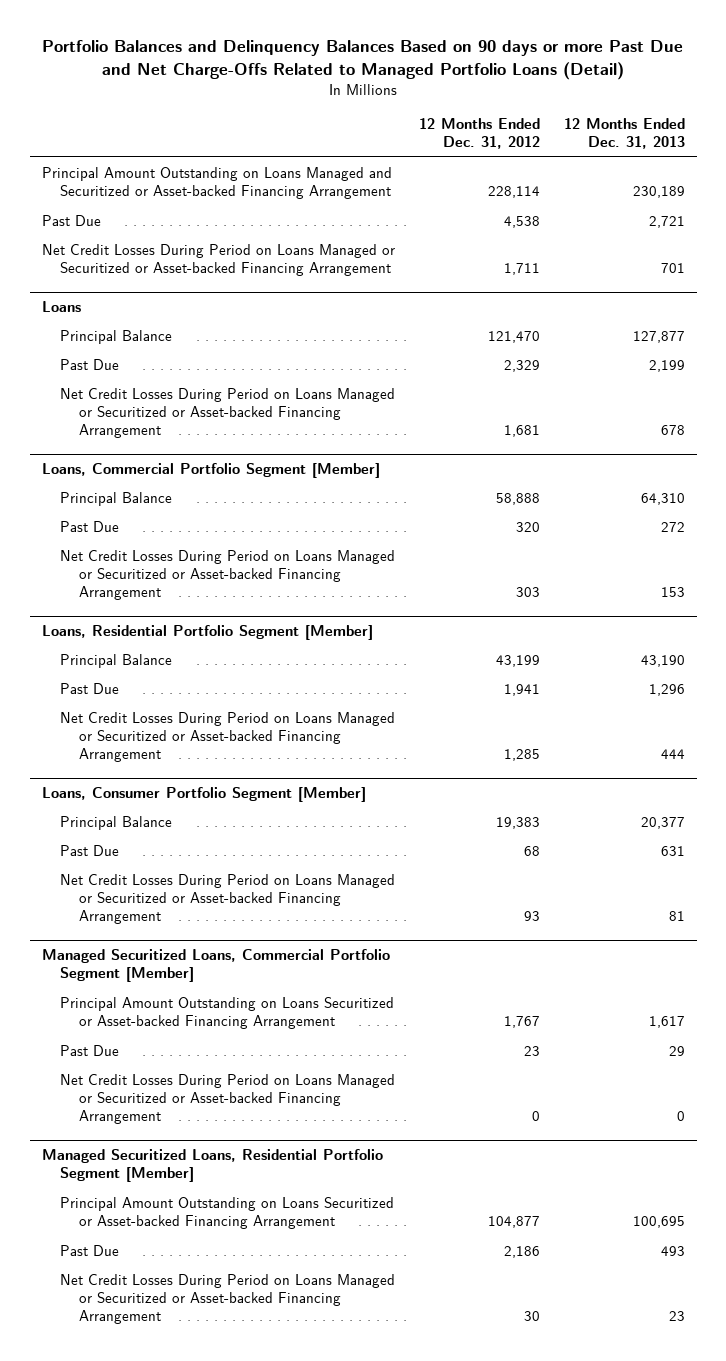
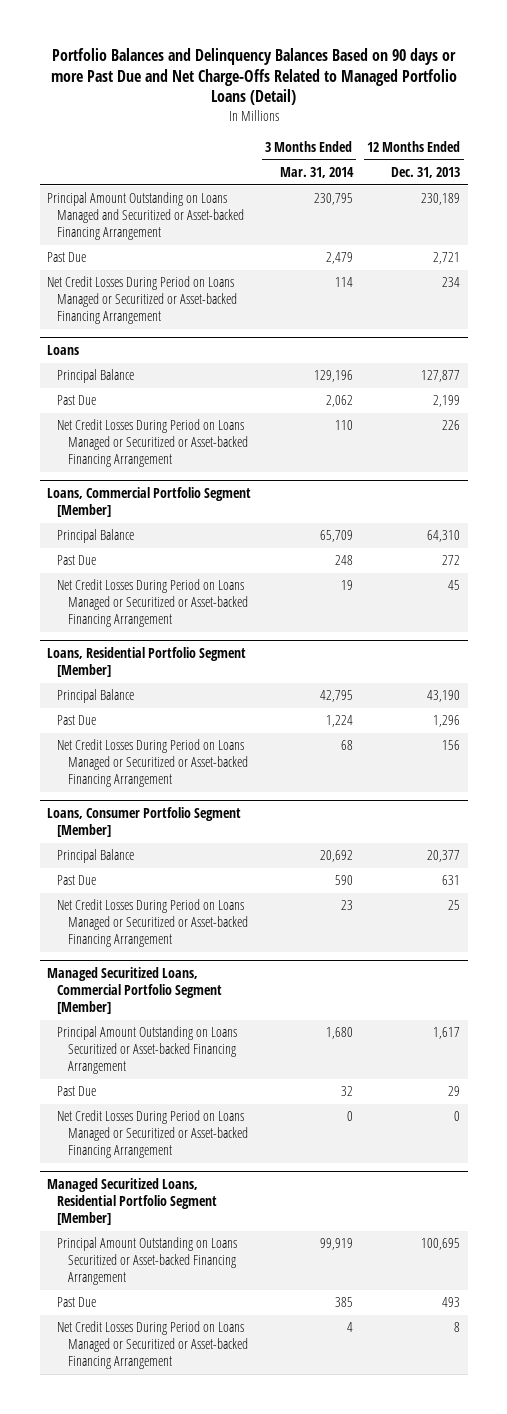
- | 12 Months Ended Dec. 31, 2012 | 12 Months Ended Dec. 31, 2013
+ | 3 Months Ended Mar. 31, 2014 | 12 Months Ended Dec. 31, 2013
- Net Credit Losses During Period on Loans Managed or Securitized or Asset-backed Financing Arrangement | 1,711 | 701
+ Net Credit Losses During Period on Loans Managed or Securitized or Asset-backed Financing Arrangement | 114 | 234
@ Loans
- Net Credit Losses During Period on Loans Managed or Securitized or Asset-backed Financing Arrangement | 1,681 | 678
+ Net Credit Losses During Period on Loans Managed or Securitized or Asset-backed Financing Arrangement | 110 | 226
@ Loans, Commercial Portfolio Segment [Member]
- Net Credit Losses During Period on Loans Managed or Securitized or Asset-backed Financing Arrangement | 303 | 153
+ Net Credit Losses During Period on Loans Managed or Securitized or Asset-backed Financing Arrangement | 19 | 45
@ Loans, Residential Portfolio Segment [Member]
- Net Credit Losses During Period on Loans Managed or Securitized or Asset-backed Financing Arrangement | 1,285 | 444
+ Net Credit Losses During Period on Loans Managed or Securitized or Asset-backed Financing Arrangement | 68 | 156
@ Loans, Consumer Portfolio Segment [Member]
- Net Credit Losses During Period on Loans Managed or Securitized or Asset-backed Financing Arrangement | 93 | 81
+ Net Credit Losses During Period on Loans Managed or Securitized or Asset-backed Financing Arrangement | 23 | 25
@ Managed Securitized Loans, Residential Portfolio Segment [Member]
- Net Credit Losses During Period on Loans Managed or Securitized or Asset-backed Financing Arrangement | 30 | 23
+ Net Credit Losses During Period on Loans Managed or Securitized or Asset-backed Financing Arrangement | 4 | 8

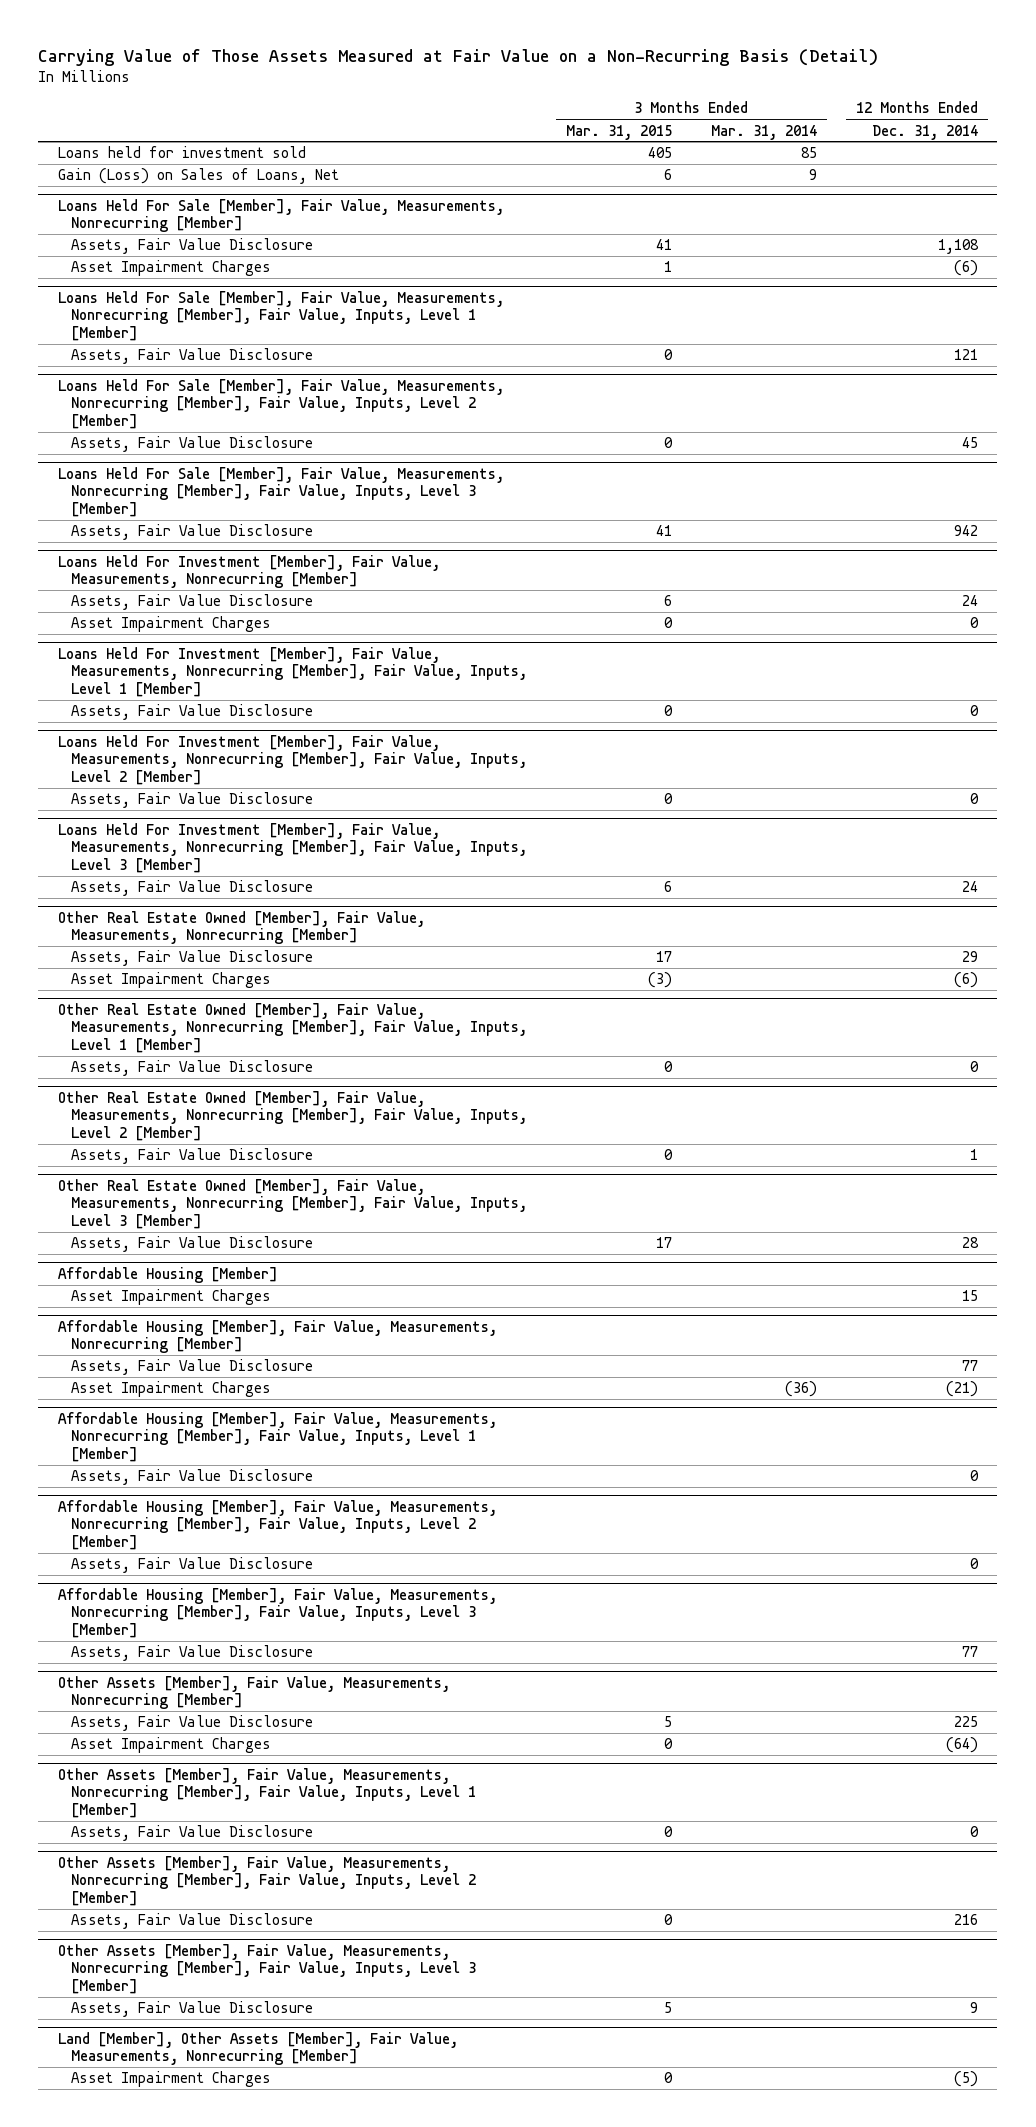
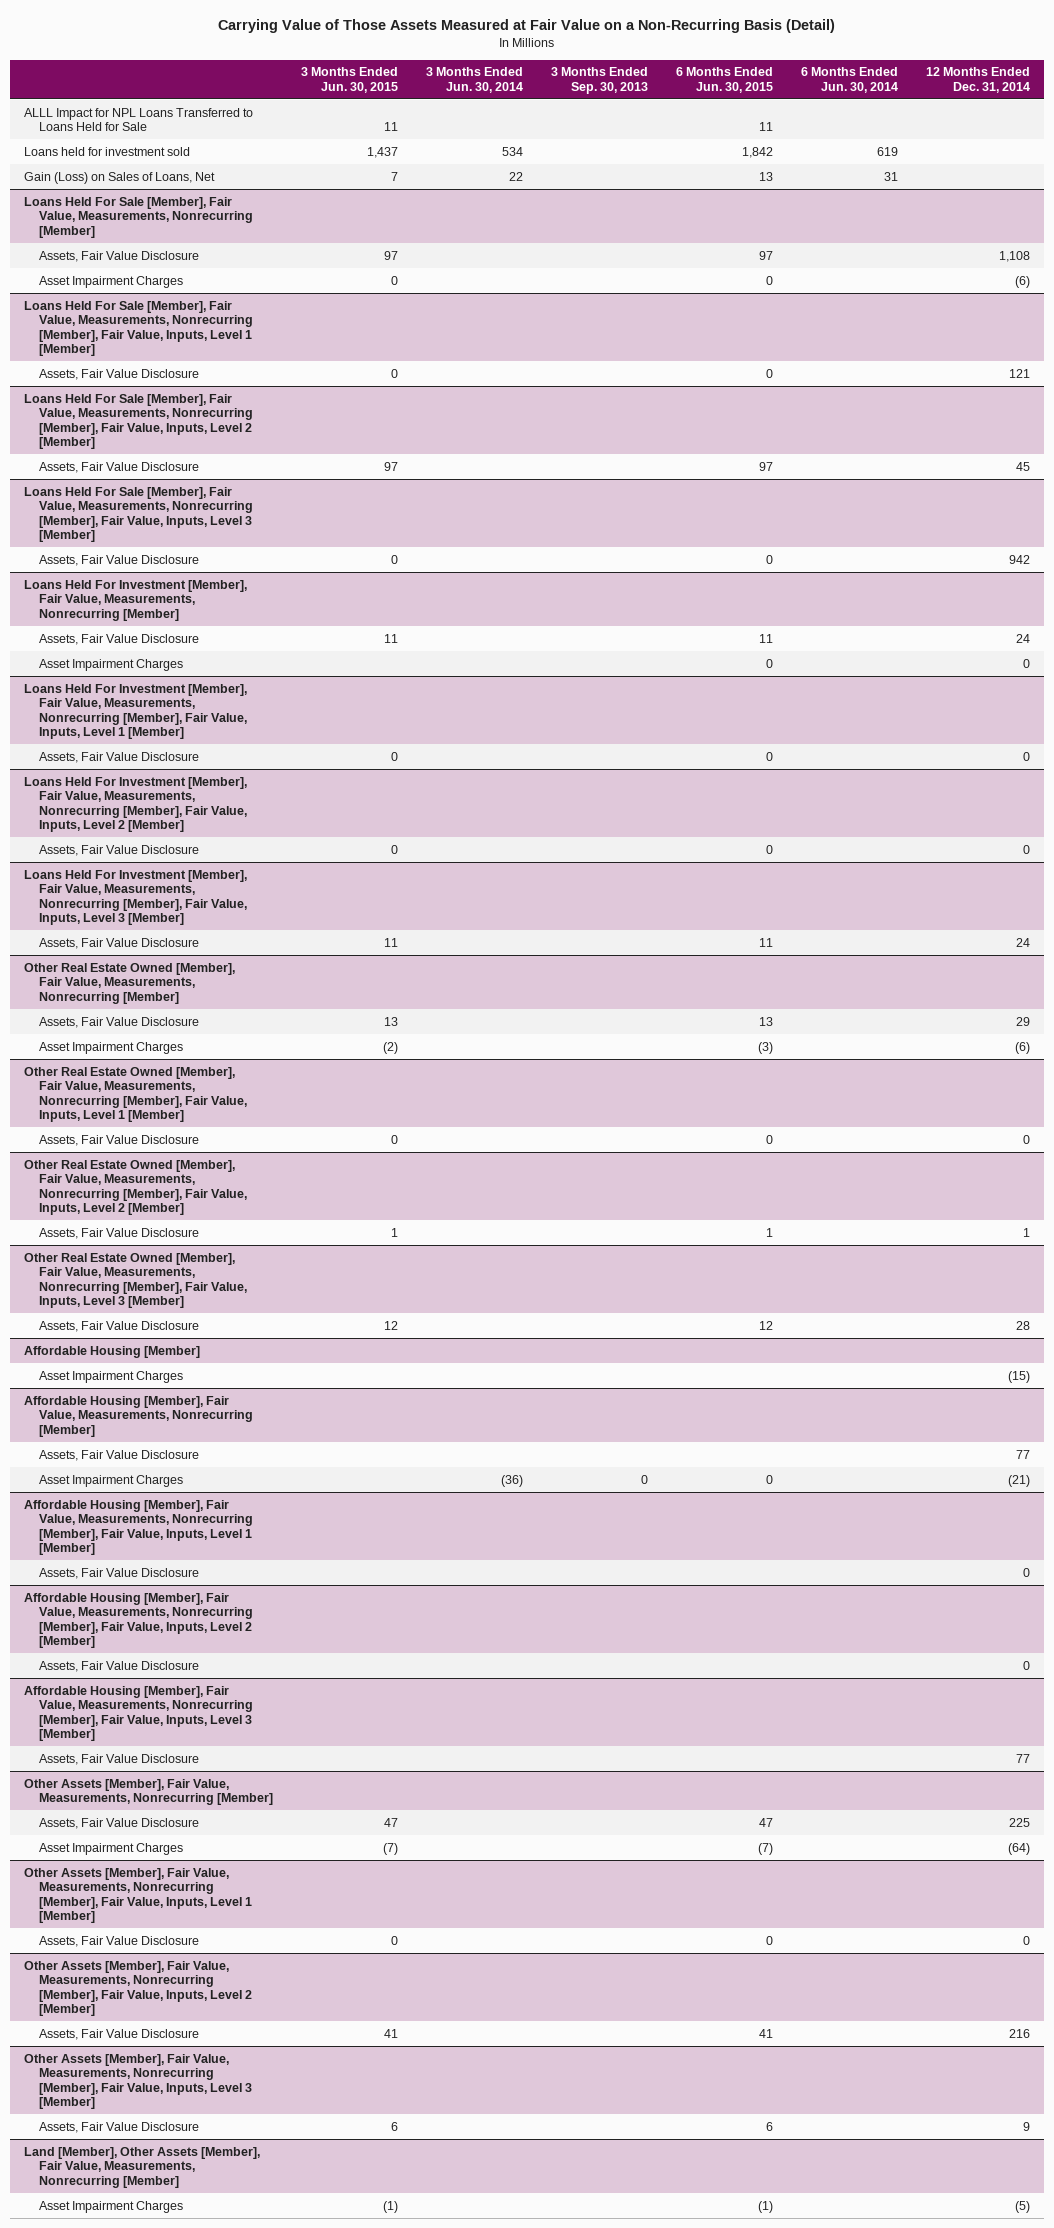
- | 3 Months Ended Mar. 31, 2015 | 3 Months Ended Mar. 31, 2014 | 12 Months Ended Dec. 31, 2014
+ | 3 Months Ended Jun. 30, 2015 | 3 Months Ended Jun. 30, 2014 | 3 Months Ended Sep. 30, 2013 | 6 Months Ended Jun. 30, 2015 | 6 Months Ended Jun. 30, 2014 | 12 Months Ended Dec. 31, 2014
+ ALLL Impact for NPL Loans Transferred to Loans Held for Sale | 11 | | | 11 | |
@ Affordable Housing [Member]
- Asset Impairment Charges | | | 15
+ Asset Impairment Charges | | | | | | (15)

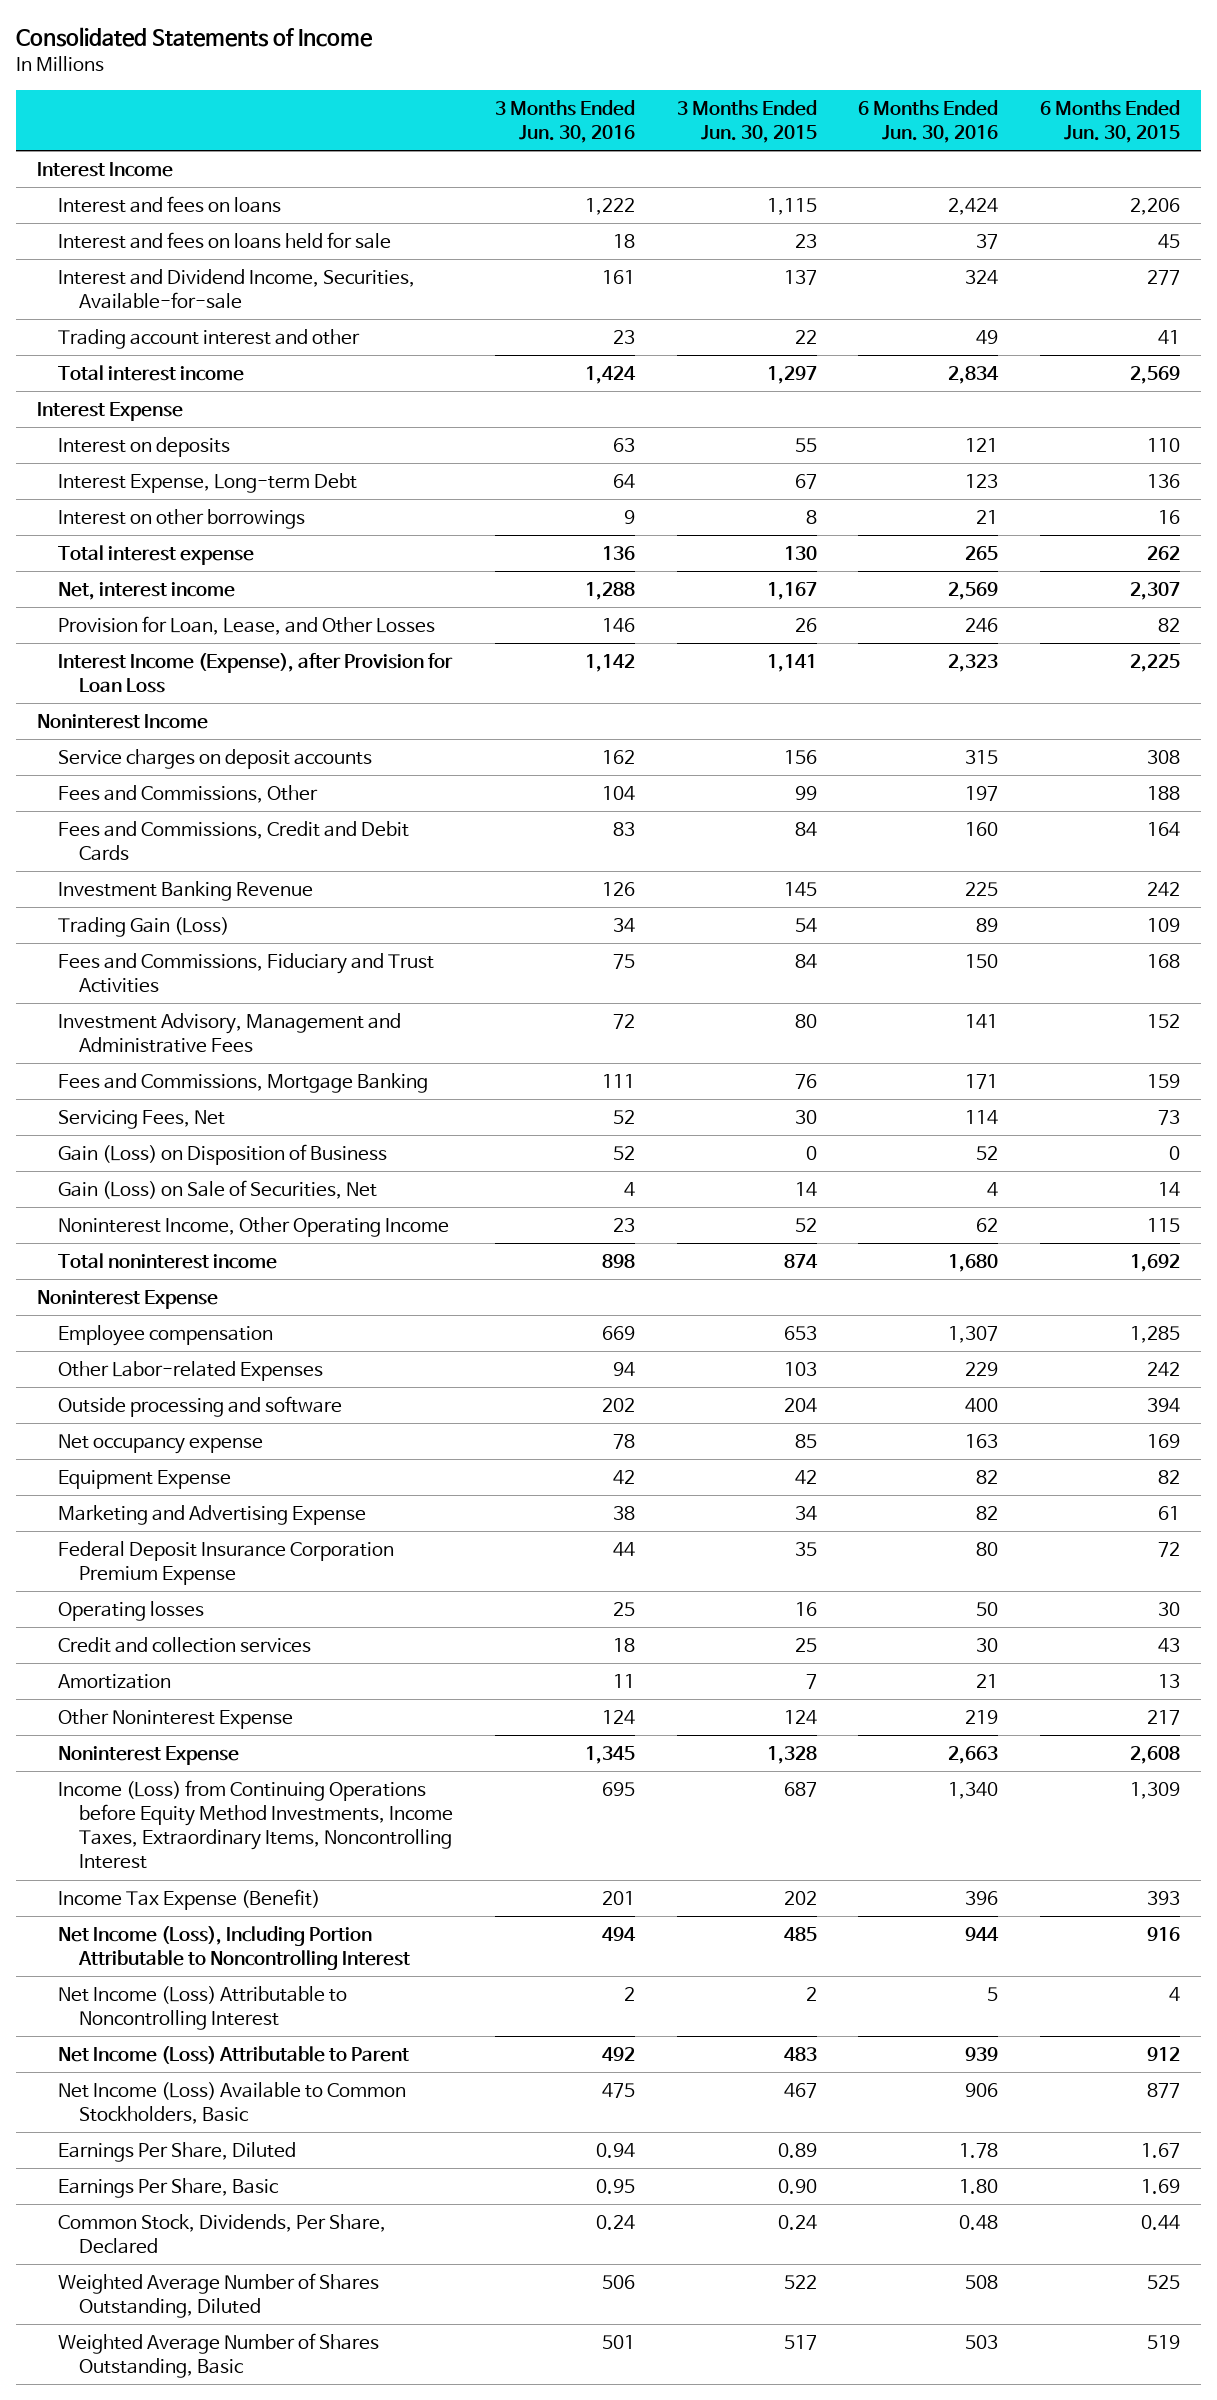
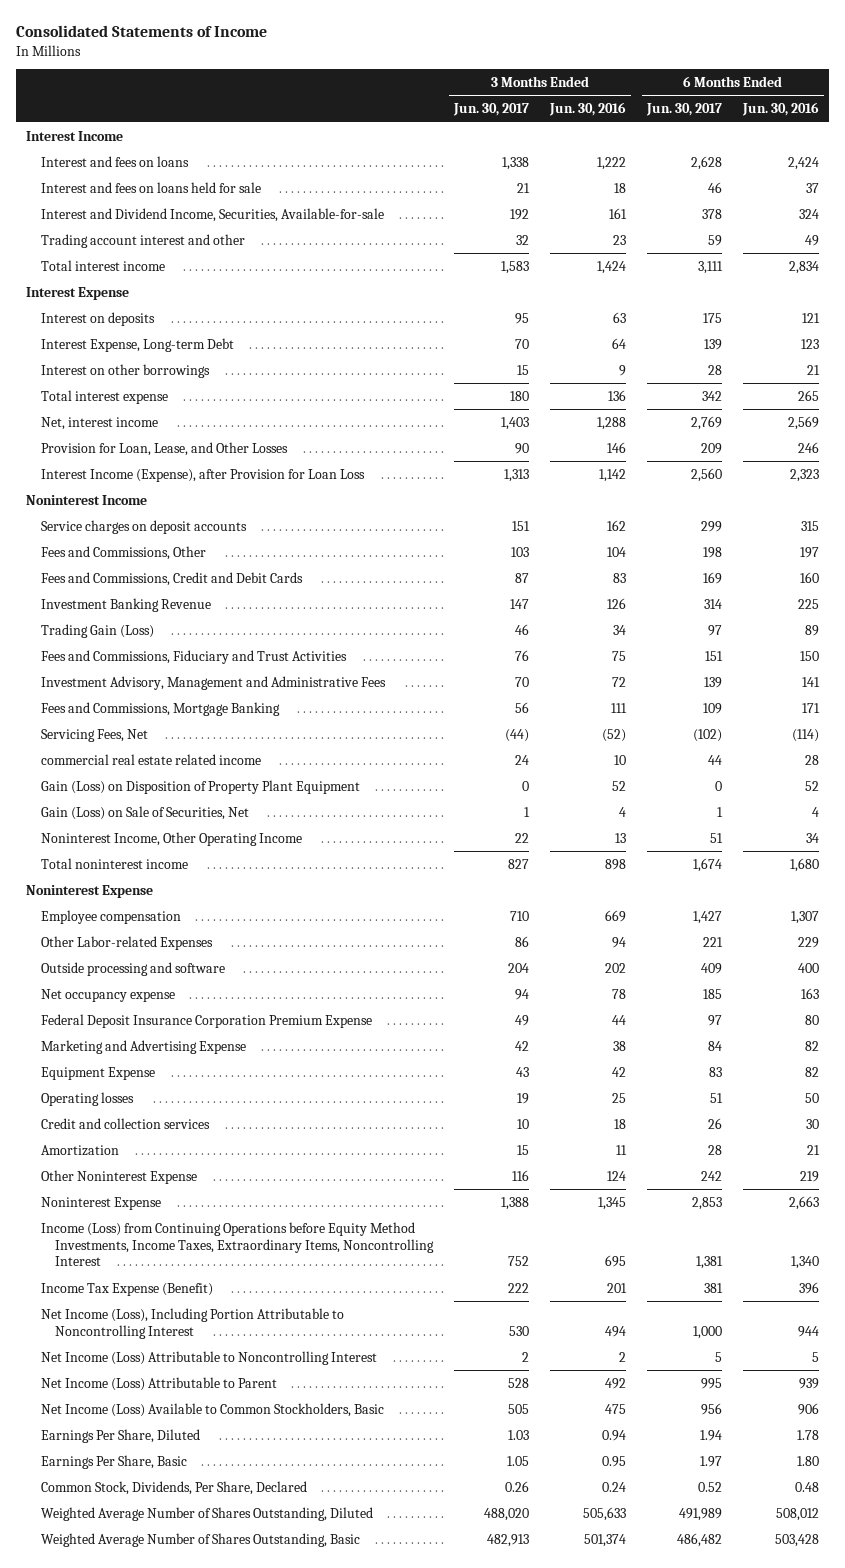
- | 3 Months Ended Jun. 30, 2016 | 3 Months Ended Jun. 30, 2015 | 6 Months Ended Jun. 30, 2016 | 6 Months Ended Jun. 30, 2015
+ | 3 Months Ended Jun. 30, 2017 | 3 Months Ended Jun. 30, 2016 | 6 Months Ended Jun. 30, 2017 | 6 Months Ended Jun. 30, 2016
- Servicing Fees, Net | 52 | 30 | 114 | 73
- Gain (Loss) on Disposition of Business | 52 | 0 | 52 | 0
+ Servicing Fees, Net | (44) | (52) | (102) | (114)
+ commercial real estate related income | 24 | 10 | 44 | 28
+ Gain (Loss) on Disposition of Property Plant Equipment | 0 | 52 | 0 | 52
- Noninterest Income, Other Operating Income | 23 | 52 | 62 | 115
+ Noninterest Income, Other Operating Income | 22 | 13 | 51 | 34
moved down: Marketing and Advertising Expense | 42 | 38 | 84 | 82
moved down: Equipment Expense | 43 | 42 | 83 | 82
- Weighted Average Number of Shares Outstanding, Diluted | 506 | 522 | 508 | 525
- Weighted Average Number of Shares Outstanding, Basic | 501 | 517 | 503 | 519
+ Weighted Average Number of Shares Outstanding, Diluted | 488,020 | 505,633 | 491,989 | 508,012
+ Weighted Average Number of Shares Outstanding, Basic | 482,913 | 501,374 | 486,482 | 503,428

